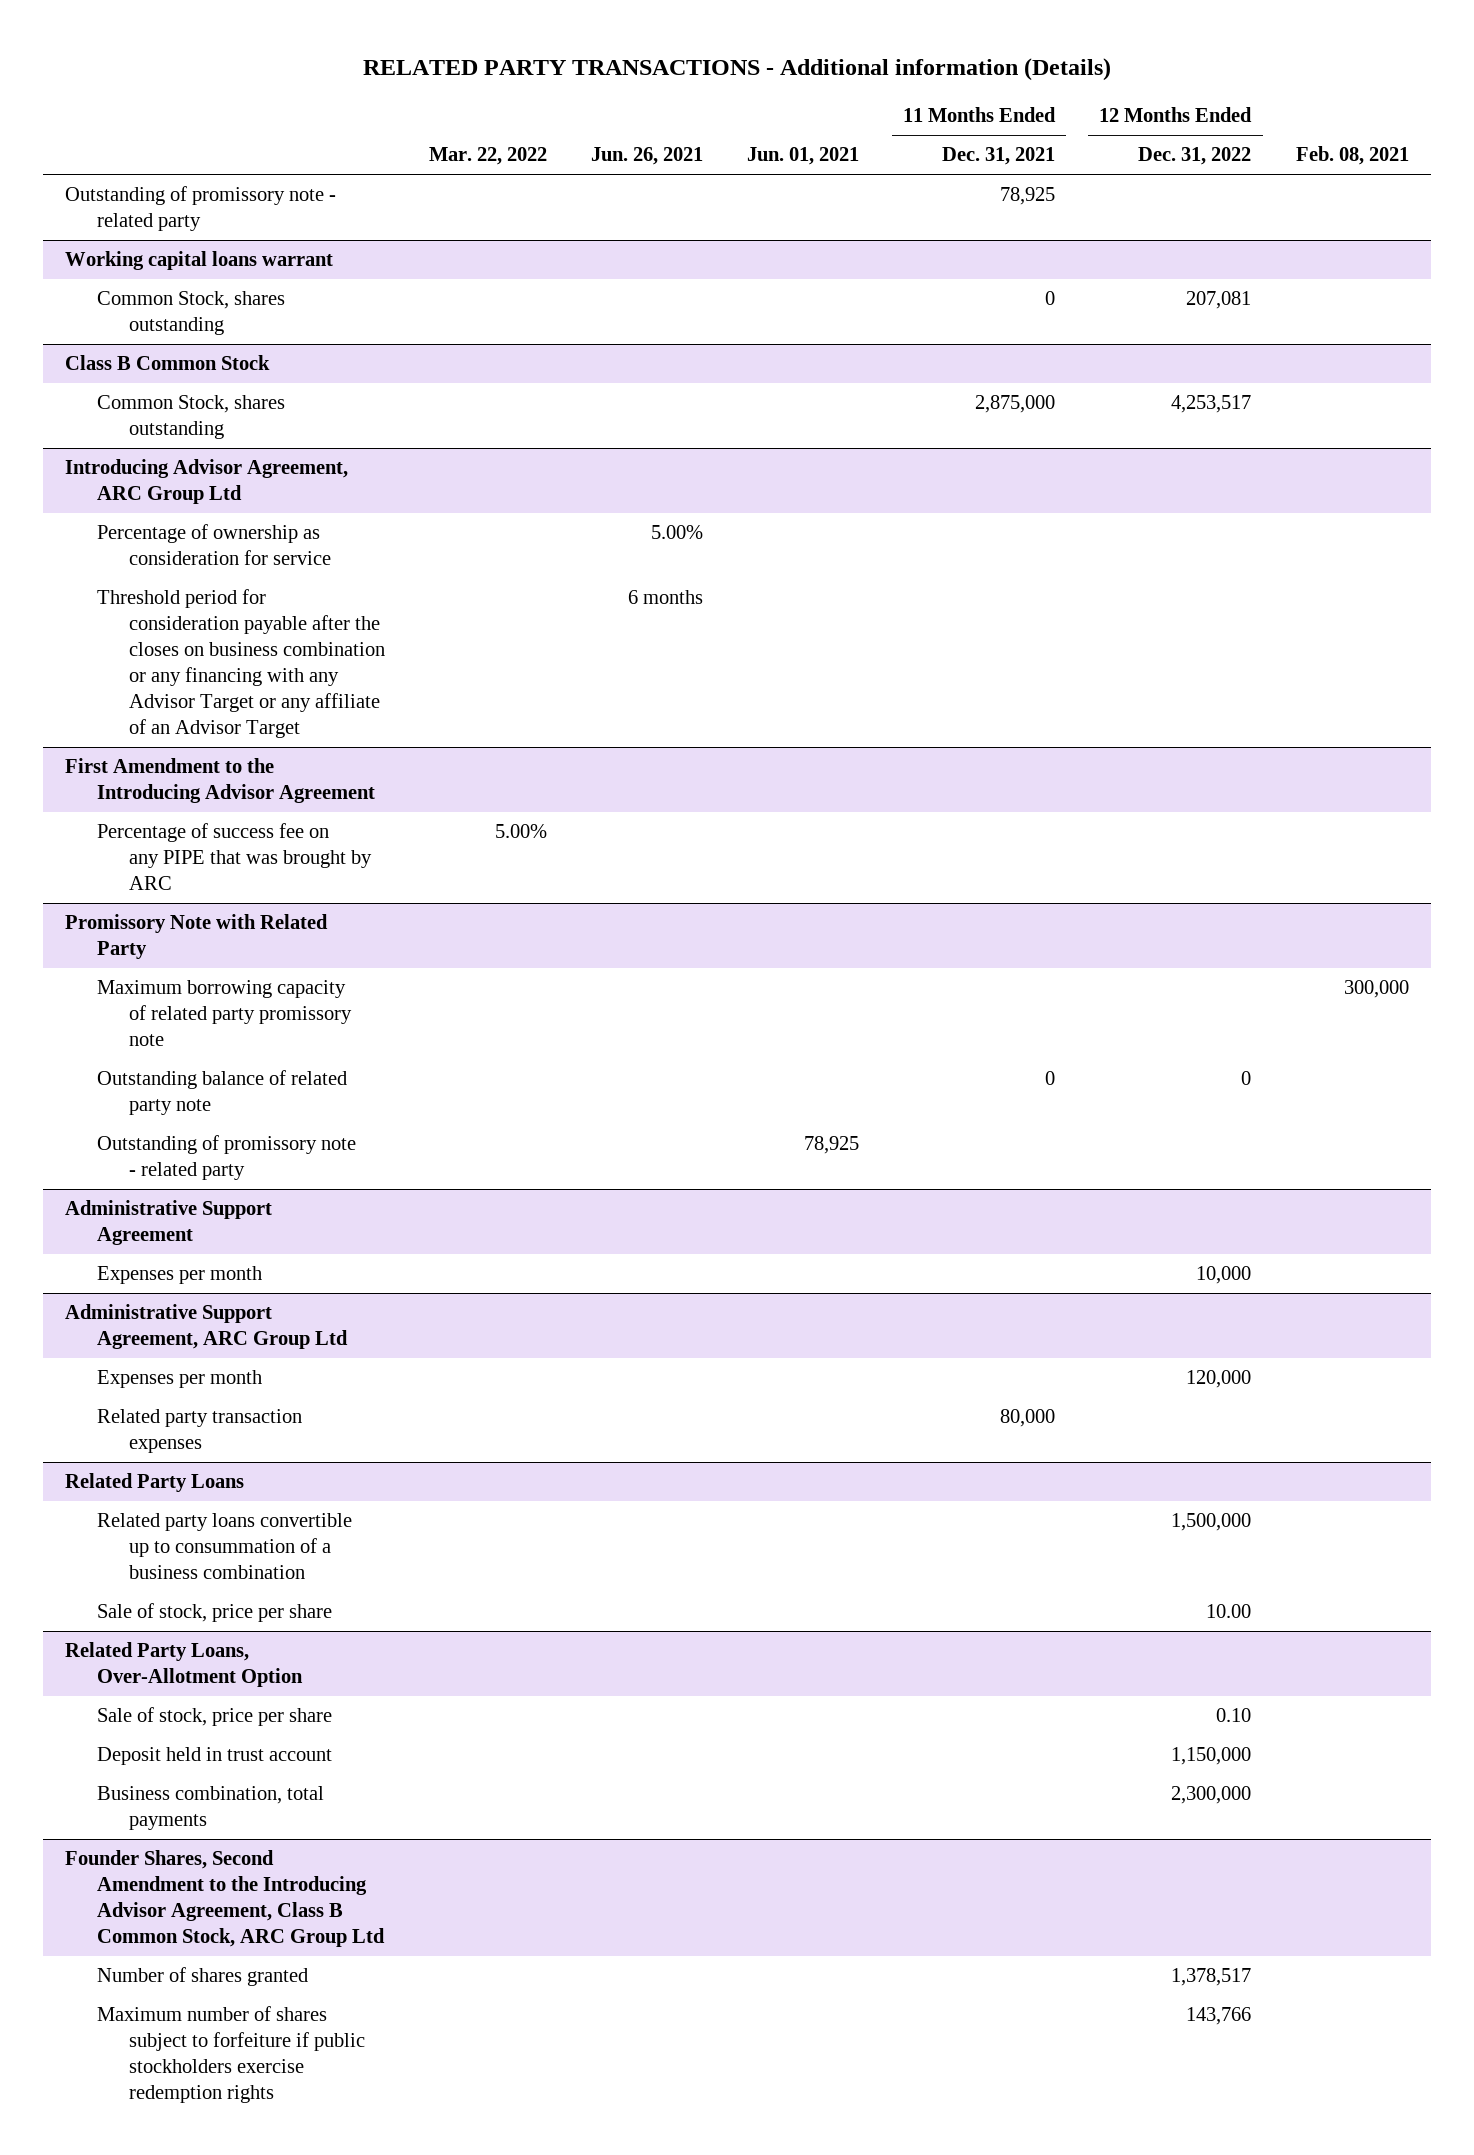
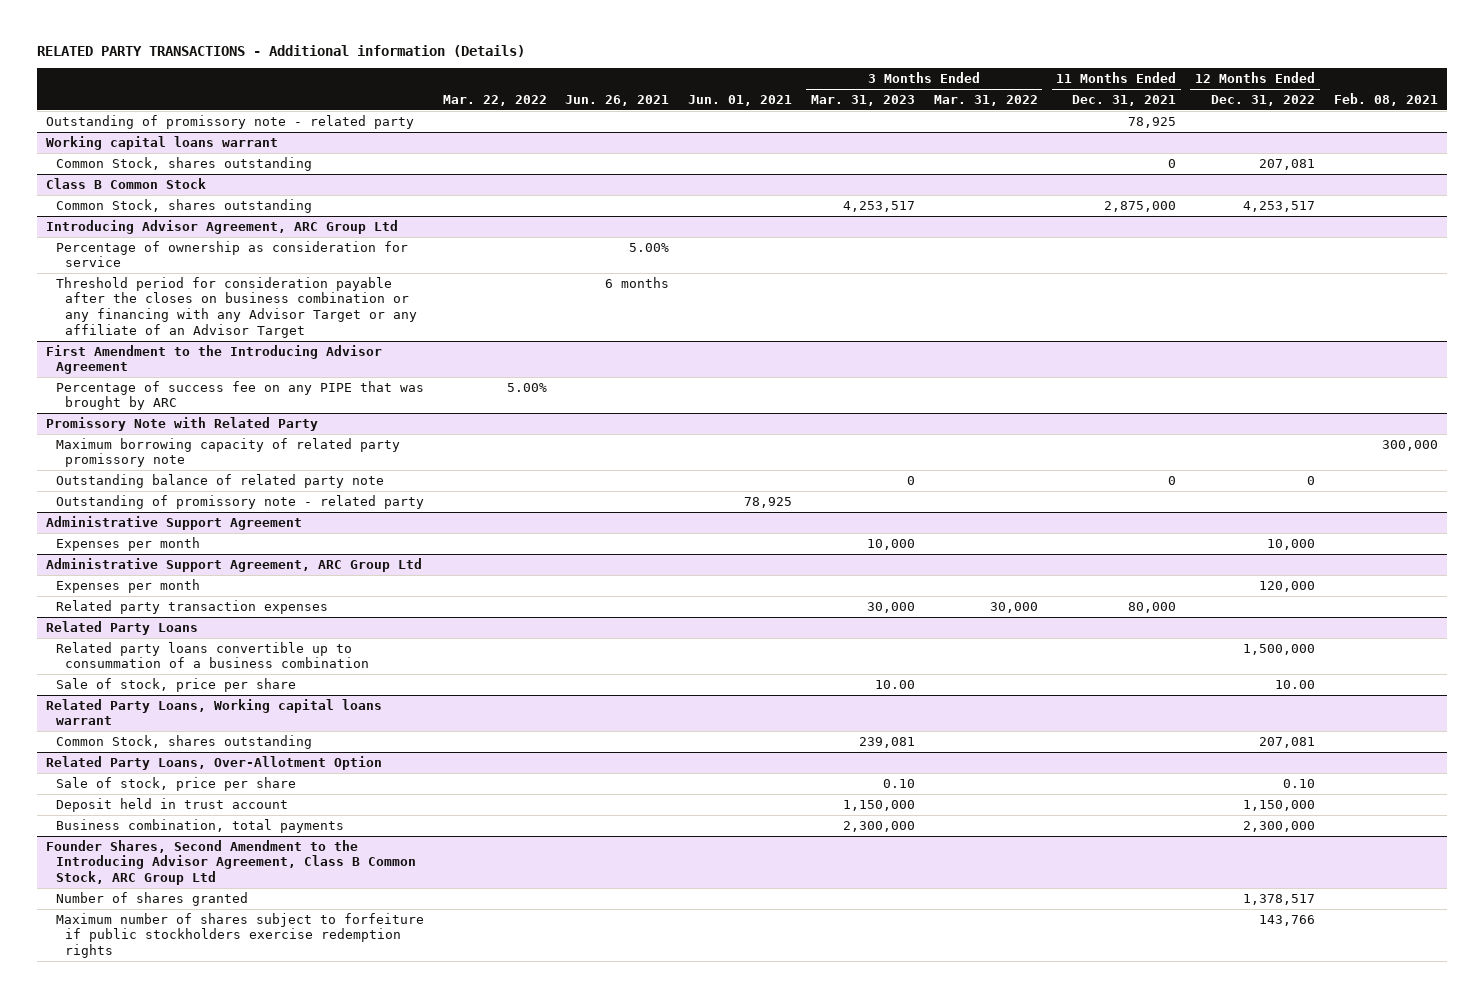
- | Mar. 22, 2022 | Jun. 26, 2021 | Jun. 01, 2021 | 11 Months Ended Dec. 31, 2021 | 12 Months Ended Dec. 31, 2022 | Feb. 08, 2021
+ | Mar. 22, 2022 | Jun. 26, 2021 | Jun. 01, 2021 | 3 Months Ended Mar. 31, 2023 | 3 Months Ended Mar. 31, 2022 | 11 Months Ended Dec. 31, 2021 | 12 Months Ended Dec. 31, 2022 | Feb. 08, 2021
+ Related Party Loans, Working capital loans warrant
+ Common Stock, shares outstanding | | | | 239,081 | | | 207,081 |

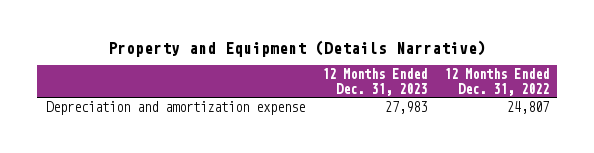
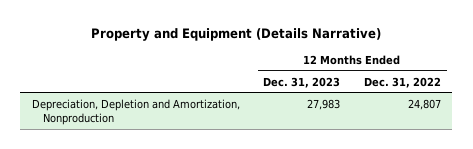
- Depreciation and amortization expense | 27,983 | 24,807
+ Depreciation, Depletion and Amortization, Nonproduction | 27,983 | 24,807

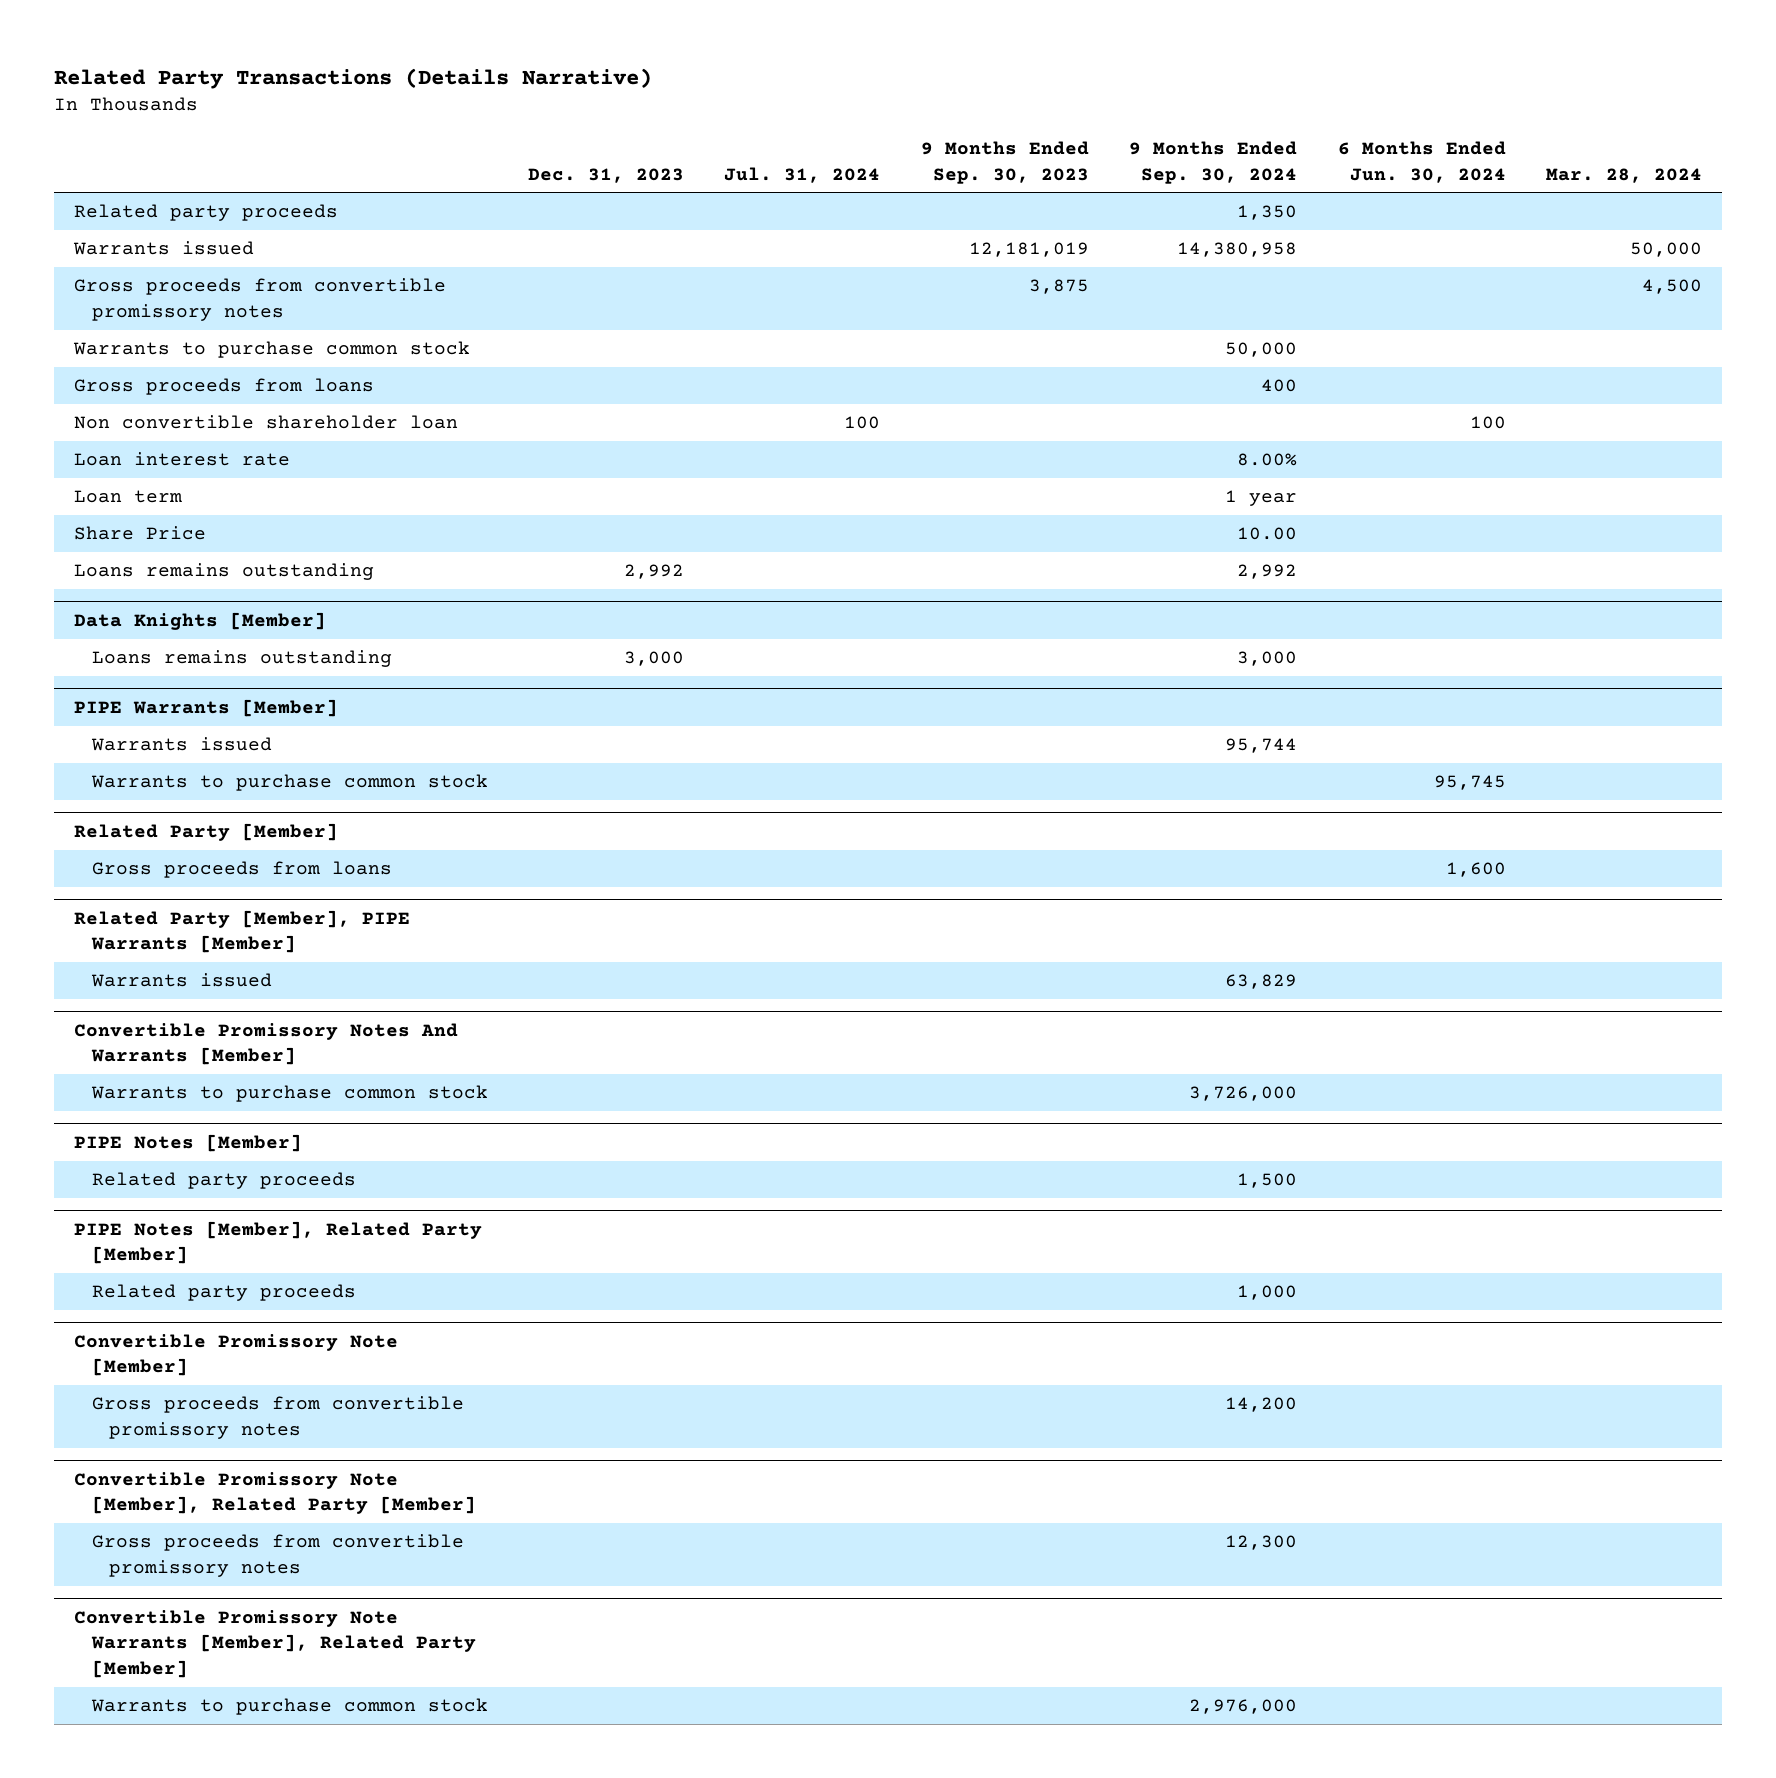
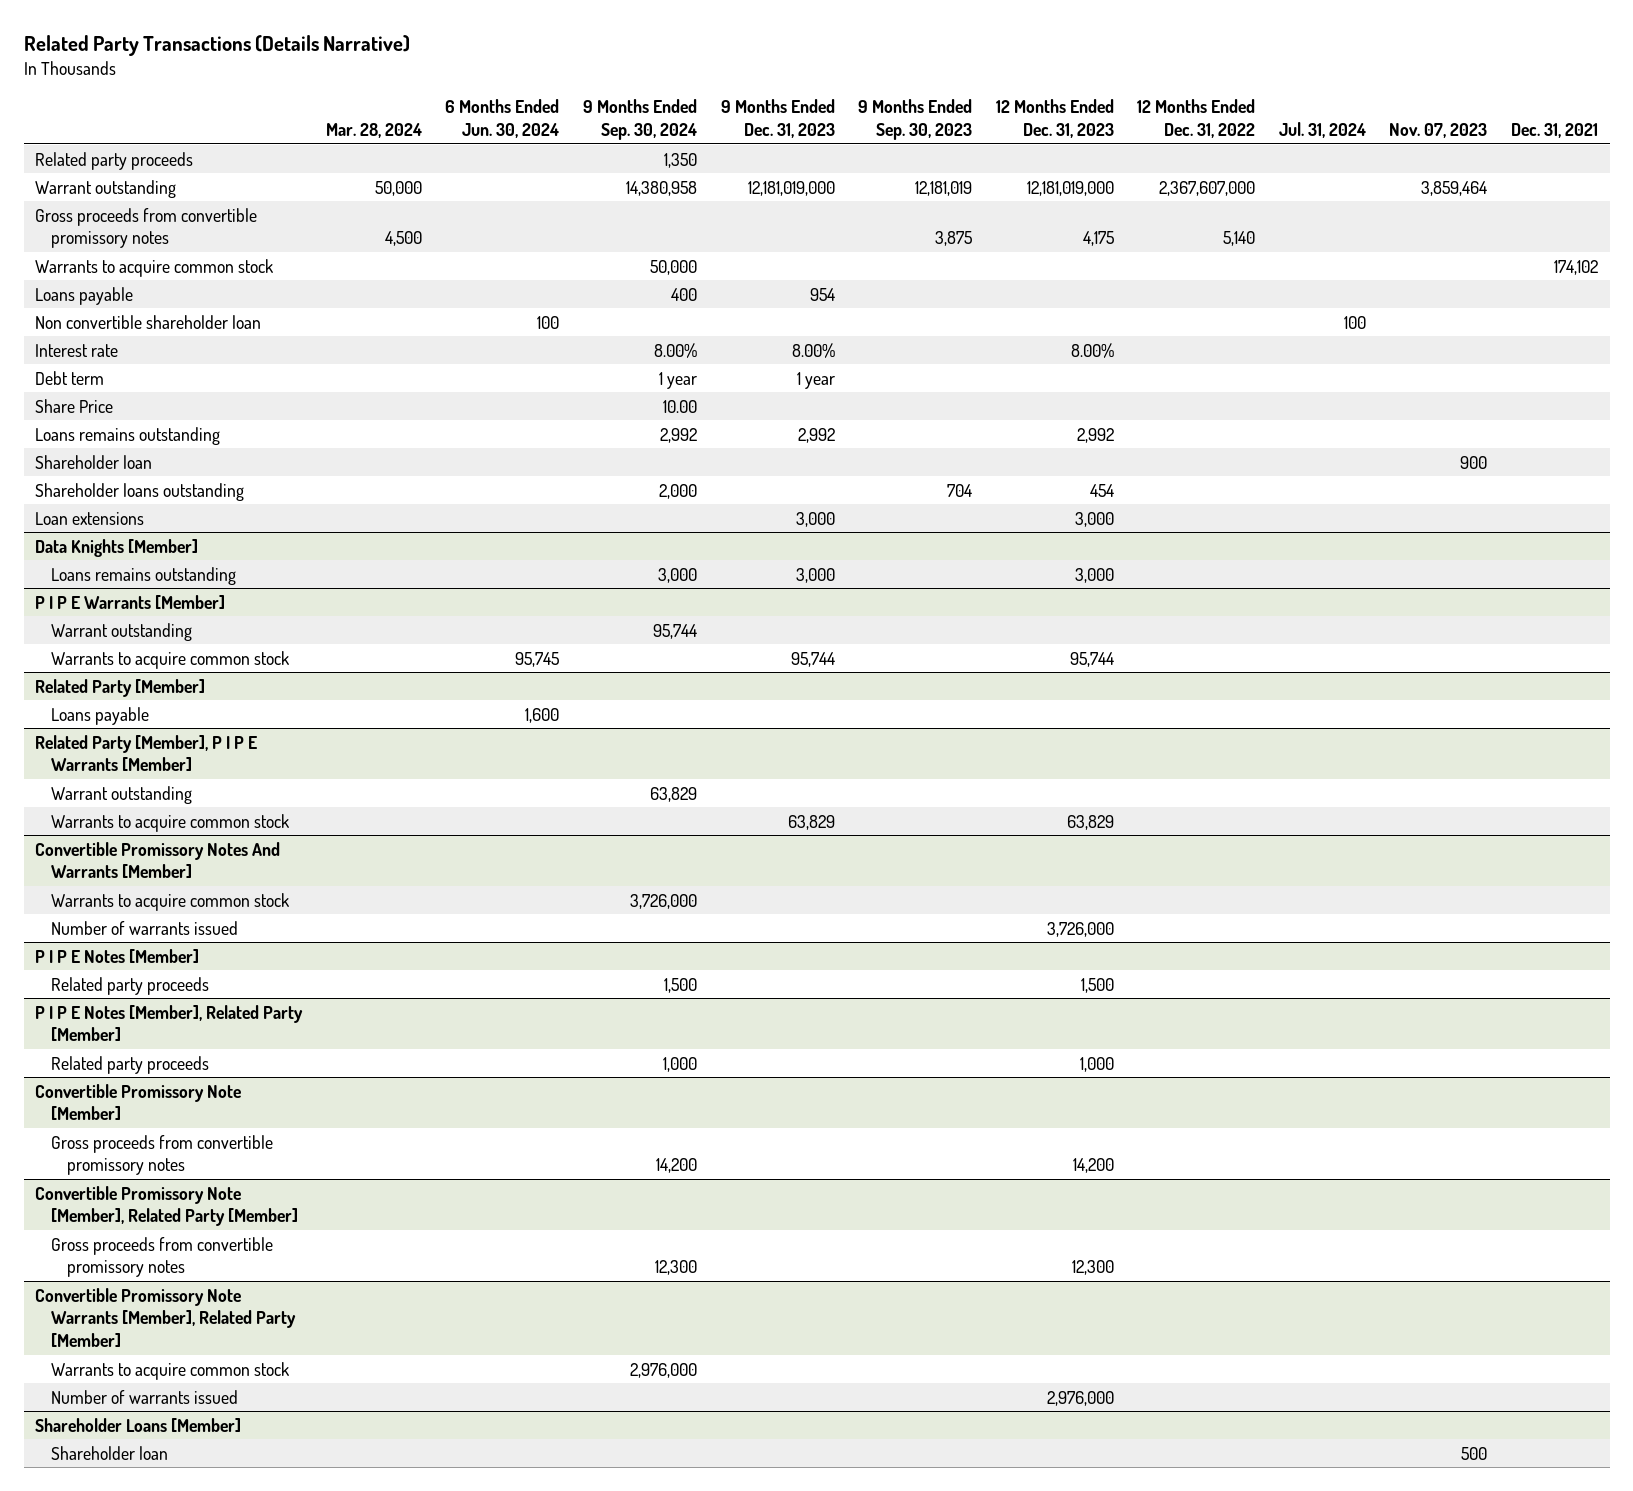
- | Dec. 31, 2023 | Jul. 31, 2024 | 9 Months Ended Sep. 30, 2023 | 9 Months Ended Sep. 30, 2024 | 6 Months Ended Jun. 30, 2024 | Mar. 28, 2024
+ | Mar. 28, 2024 | 6 Months Ended Jun. 30, 2024 | 9 Months Ended Sep. 30, 2024 | 9 Months Ended Dec. 31, 2023 | 9 Months Ended Sep. 30, 2023 | 12 Months Ended Dec. 31, 2023 | 12 Months Ended Dec. 31, 2022 | Jul. 31, 2024 | Nov. 07, 2023 | Dec. 31, 2021
- Warrants issued | | | 12,181,019 | 14,380,958 | | 50,000
+ Warrant outstanding | 50,000 | | 14,380,958 | 12,181,019,000 | 12,181,019 | 12,181,019,000 | 2,367,607,000 | | 3,859,464 |
- Warrants to purchase common stock | | | | 50,000 | |
- Gross proceeds from loans | | | | 400 | |
+ Warrants to acquire common stock | | | 50,000 | | | | | | | 174,102
+ Loans payable | | | 400 | 954 | | | | | |
- Loan interest rate | | | | 8.00% | |
- Loan term | | | | 1 year | |
+ Interest rate | | | 8.00% | 8.00% | | 8.00% | | | |
+ Debt term | | | 1 year | 1 year | | | | | |
+ Shareholder loan | | | | | | | | | 900 |
+ Shareholder loans outstanding | | | 2,000 | | 704 | 454 | | | |
+ Loan extensions | | | | 3,000 | | 3,000 | | | |
- PIPE Warrants [Member]
- Warrants issued | | | | 95,744 | |
- Warrants to purchase common stock | | | | | 95,745 |
+ P I P E Warrants [Member]
+ Warrant outstanding | | | 95,744 | | | | | | |
+ Warrants to acquire common stock | | 95,745 | | 95,744 | | 95,744 | | | |
@ Related Party [Member]
- Gross proceeds from loans | | | | | 1,600 |
- Related Party [Member], PIPE Warrants [Member]
- Warrants issued | | | | 63,829 | |
@ Related Party [Member]
+ Loans payable | | 1,600 | | | | | | | |
+ Related Party [Member], P I P E Warrants [Member]
+ Warrant outstanding | | | 63,829 | | | | | | |
+ Warrants to acquire common stock | | | | 63,829 | | 63,829 | | | |
@ Convertible Promissory Notes And Warrants [Member]
- Warrants to purchase common stock | | | | 3,726,000 | |
- PIPE Notes [Member]
@ Convertible Promissory Notes And Warrants [Member]
+ Warrants to acquire common stock | | | 3,726,000 | | | | | | |
+ Number of warrants issued | | | | | | 3,726,000 | | | |
+ P I P E Notes [Member]
- PIPE Notes [Member], Related Party [Member]
+ P I P E Notes [Member], Related Party [Member]
@ Convertible Promissory Note Warrants [Member], Related Party [Member]
- Warrants to purchase common stock | | | | 2,976,000 | |
+ Warrants to acquire common stock | | | 2,976,000 | | | | | | |
+ Number of warrants issued | | | | | | 2,976,000 | | | |
+ Shareholder Loans [Member]
+ Shareholder loan | | | | | | | | | 500 |

